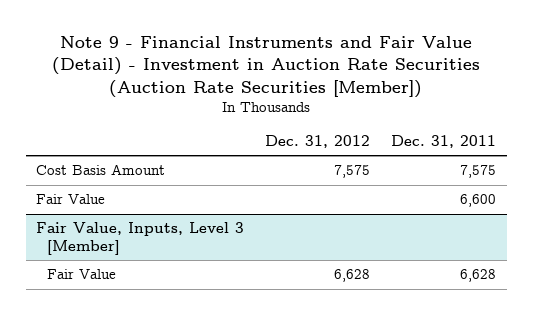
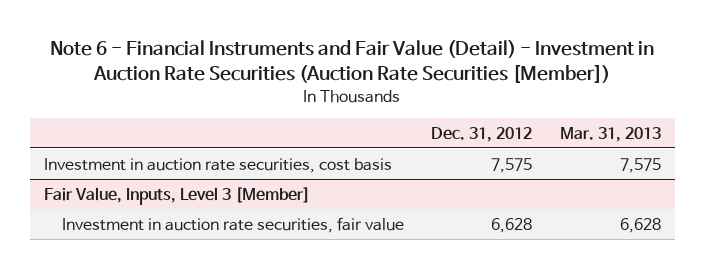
- Note 9 - Financial Instruments and Fair Value (Detail) - Investment in Auction Rate Securities (Auction Rate Securities [Member])
+ Note 6 - Financial Instruments and Fair Value (Detail) - Investment in Auction Rate Securities (Auction Rate Securities [Member])
- | Dec. 31, 2012 | Dec. 31, 2011
+ | Dec. 31, 2012 | Mar. 31, 2013
- Cost Basis Amount | 7,575 | 7,575
- Fair Value | | 6,600
+ Investment in auction rate securities, cost basis | 7,575 | 7,575
@ Fair Value, Inputs, Level 3 [Member]
- Fair Value | 6,628 | 6,628
+ Investment in auction rate securities, fair value | 6,628 | 6,628

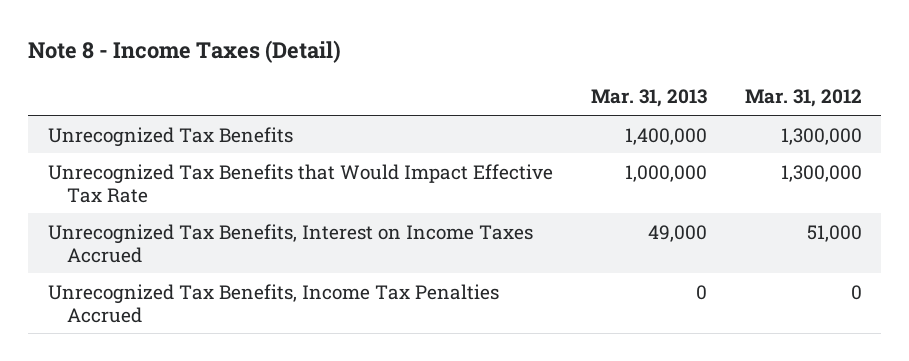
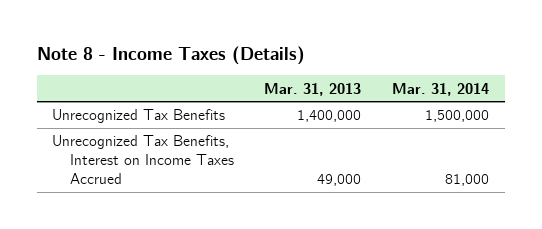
- Note 8 - Income Taxes (Detail)
+ Note 8 - Income Taxes (Details)
- | Mar. 31, 2013 | Mar. 31, 2012
+ | Mar. 31, 2013 | Mar. 31, 2014
- Unrecognized Tax Benefits that Would Impact Effective Tax Rate | 1,000,000 | 1,300,000
- Unrecognized Tax Benefits, Income Tax Penalties Accrued | 0 | 0

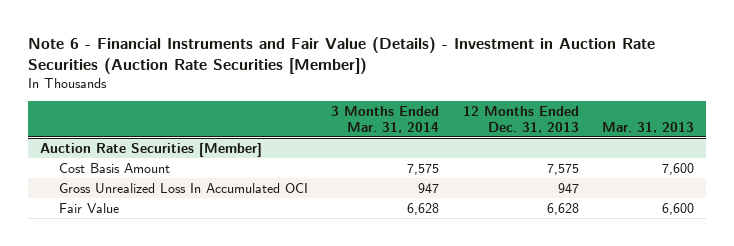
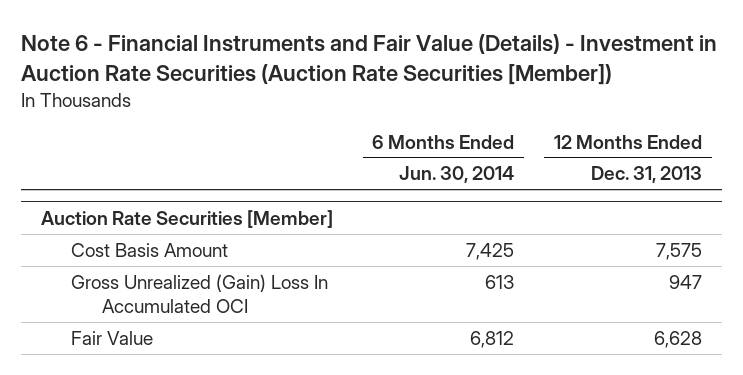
- | 3 Months Ended Mar. 31, 2014 | 12 Months Ended Dec. 31, 2013 | Mar. 31, 2013
+ | 6 Months Ended Jun. 30, 2014 | 12 Months Ended Dec. 31, 2013
@ Auction Rate Securities [Member]
- Gross Unrealized Loss In Accumulated OCI | 947 | 947 |
+ Gross Unrealized (Gain) Loss In Accumulated OCI | 613 | 947

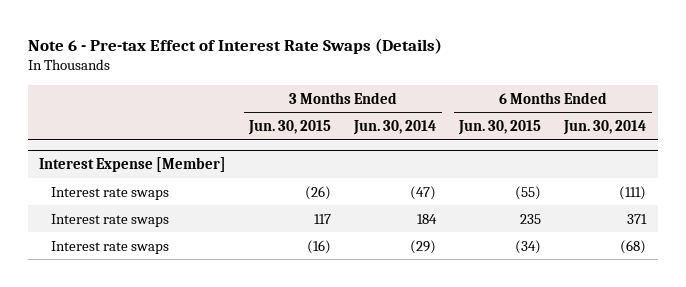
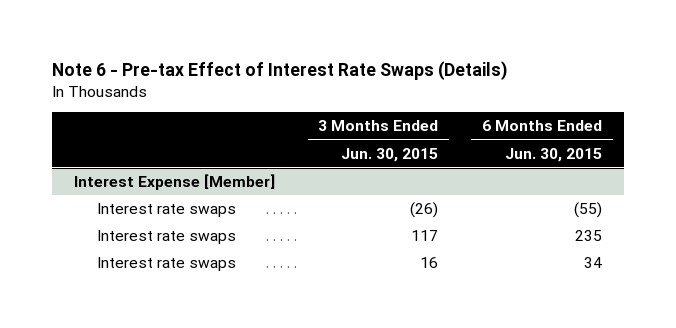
- | 3 Months Ended Jun. 30, 2015 | 3 Months Ended Jun. 30, 2014 | 6 Months Ended Jun. 30, 2015 | 6 Months Ended Jun. 30, 2014
+ | 3 Months Ended Jun. 30, 2015 | 6 Months Ended Jun. 30, 2015
@ Interest Expense [Member]
- Interest rate swaps | (16) | (29) | (34) | (68)
+ Interest rate swaps | 16 | 34

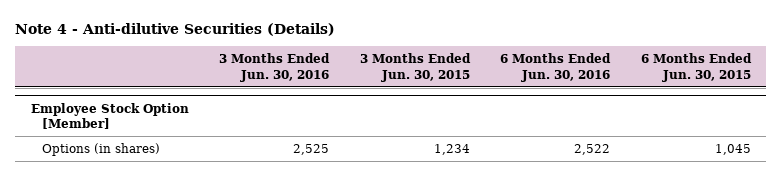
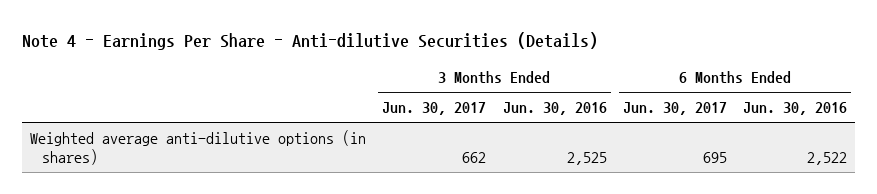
- Note 4 - Anti-dilutive Securities (Details)
+ Note 4 - Earnings Per Share - Anti-dilutive Securities (Details)
- | 3 Months Ended Jun. 30, 2016 | 3 Months Ended Jun. 30, 2015 | 6 Months Ended Jun. 30, 2016 | 6 Months Ended Jun. 30, 2015
+ | 3 Months Ended Jun. 30, 2017 | 3 Months Ended Jun. 30, 2016 | 6 Months Ended Jun. 30, 2017 | 6 Months Ended Jun. 30, 2016
- Employee Stock Option [Member]
- Options (in shares) | 2,525 | 1,234 | 2,522 | 1,045
+ Weighted average anti-dilutive options (in shares) | 662 | 2,525 | 695 | 2,522

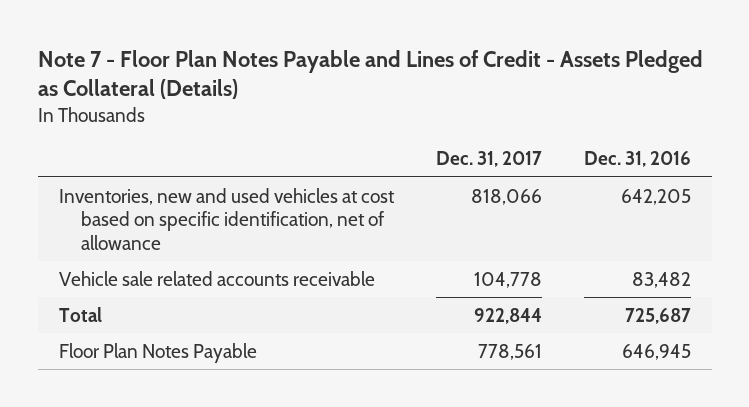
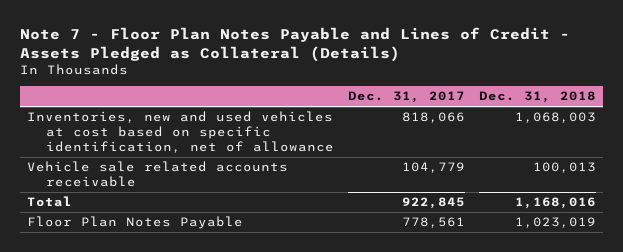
- | Dec. 31, 2017 | Dec. 31, 2016
+ | Dec. 31, 2017 | Dec. 31, 2018
- Vehicle sale related accounts receivable | 104,778 | 83,482
- Total | 922,844 | 725,687
+ Vehicle sale related accounts receivable | 104,779 | 100,013
+ Total | 922,845 | 1,168,016

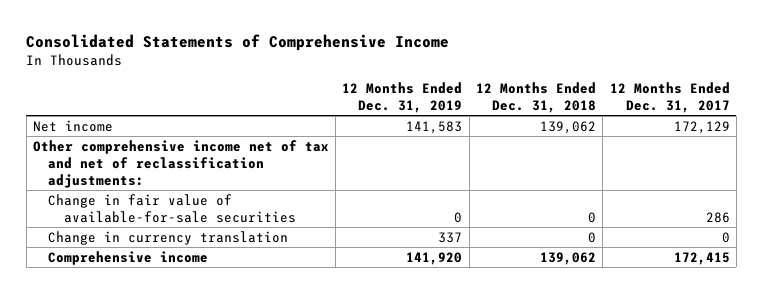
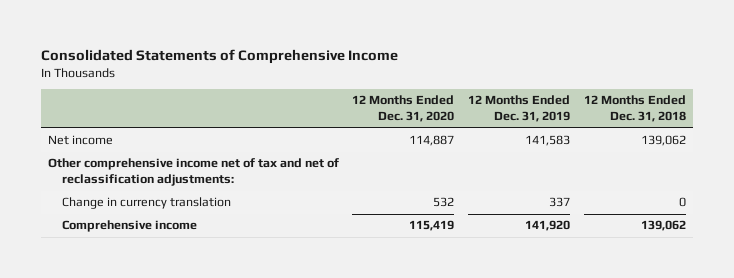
- | 12 Months Ended Dec. 31, 2019 | 12 Months Ended Dec. 31, 2018 | 12 Months Ended Dec. 31, 2017
+ | 12 Months Ended Dec. 31, 2020 | 12 Months Ended Dec. 31, 2019 | 12 Months Ended Dec. 31, 2018
- Change in fair value of available-for-sale securities | 0 | 0 | 286

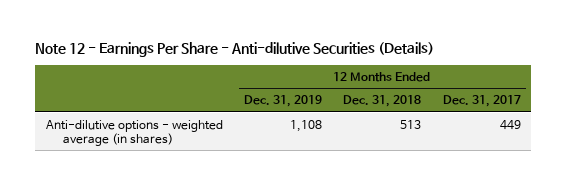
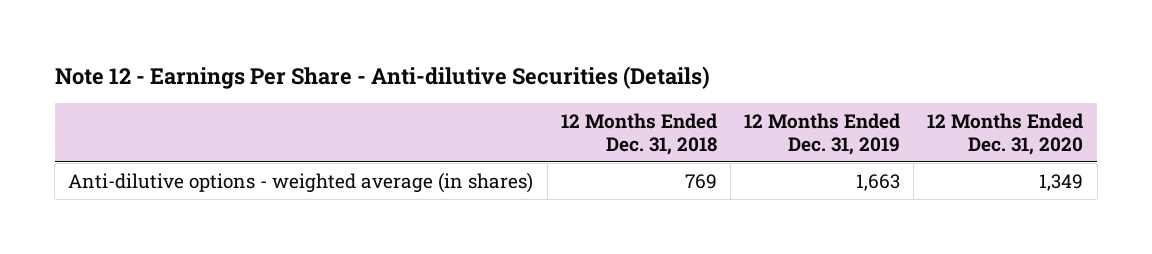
- | 12 Months Ended Dec. 31, 2019 | 12 Months Ended Dec. 31, 2018 | 12 Months Ended Dec. 31, 2017
+ | 12 Months Ended Dec. 31, 2018 | 12 Months Ended Dec. 31, 2019 | 12 Months Ended Dec. 31, 2020
- Anti-dilutive options - weighted average (in shares) | 1,108 | 513 | 449
+ Anti-dilutive options - weighted average (in shares) | 769 | 1,663 | 1,349

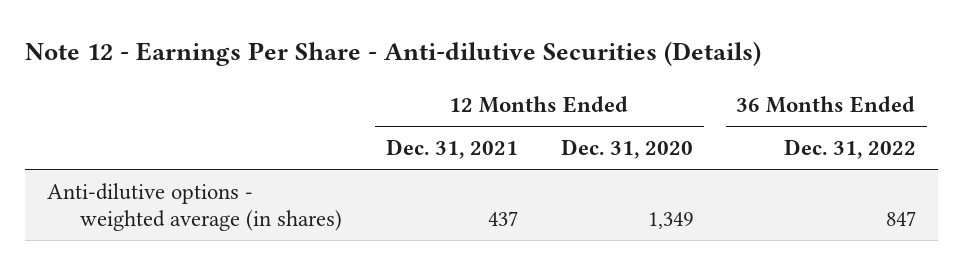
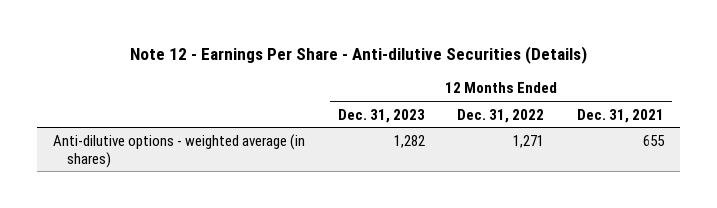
- | 12 Months Ended Dec. 31, 2021 | 12 Months Ended Dec. 31, 2020 | 36 Months Ended Dec. 31, 2022
+ | 12 Months Ended Dec. 31, 2023 | 12 Months Ended Dec. 31, 2022 | 12 Months Ended Dec. 31, 2021
- Anti-dilutive options - weighted average (in shares) | 437 | 1,349 | 847
+ Anti-dilutive options - weighted average (in shares) | 1,282 | 1,271 | 655

